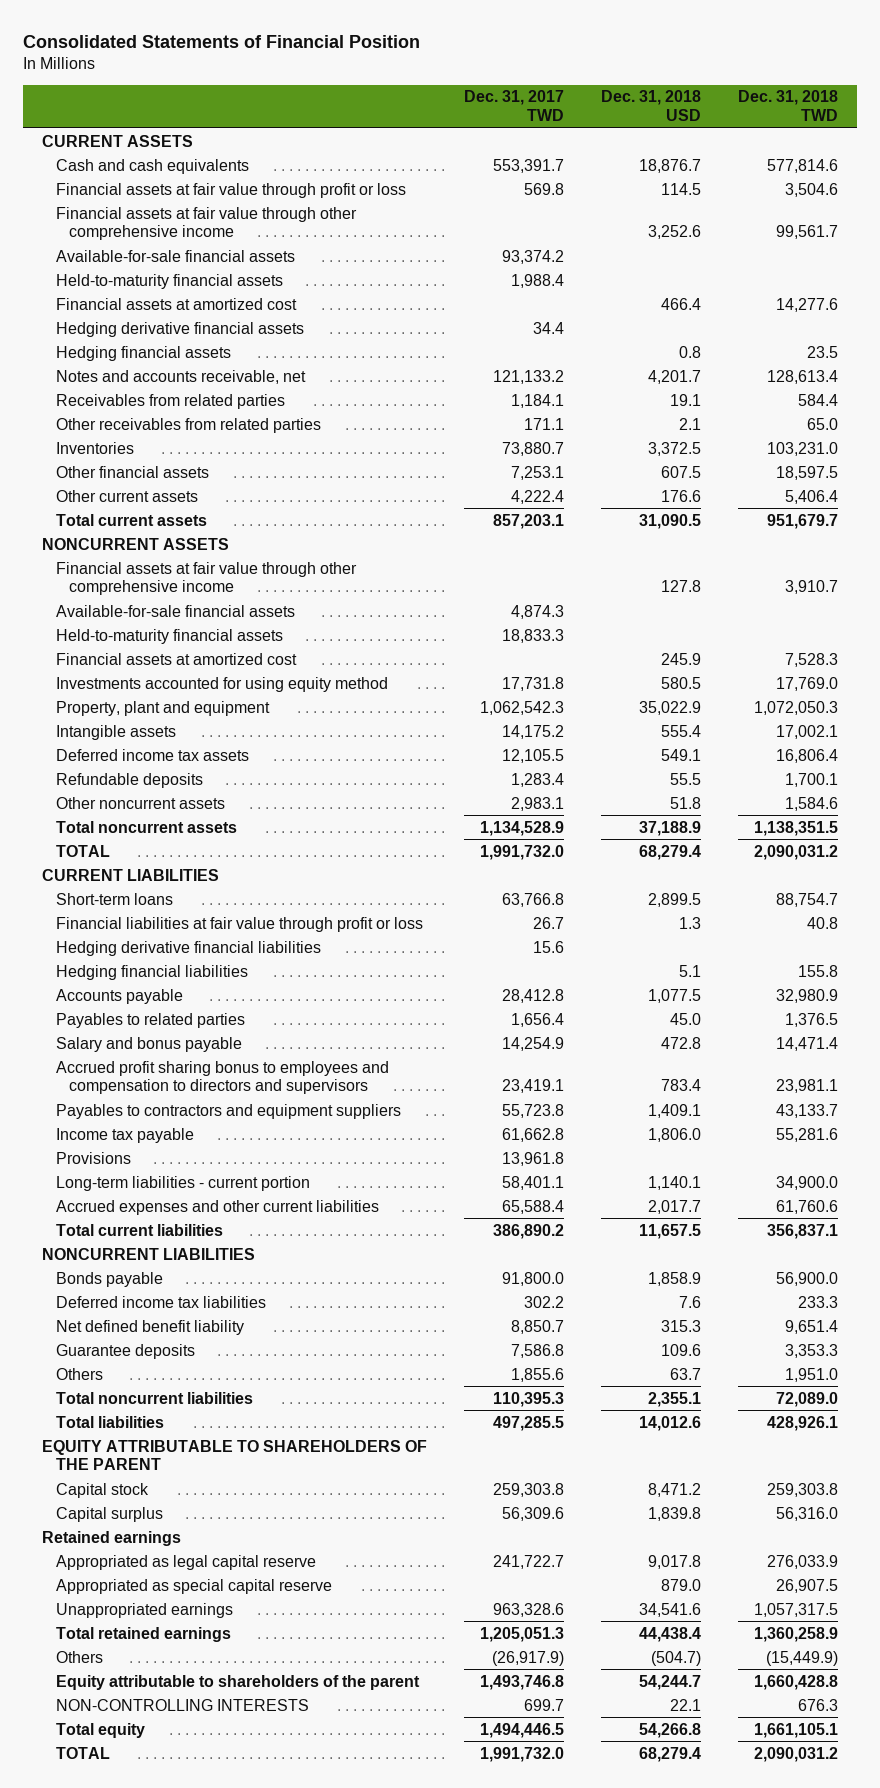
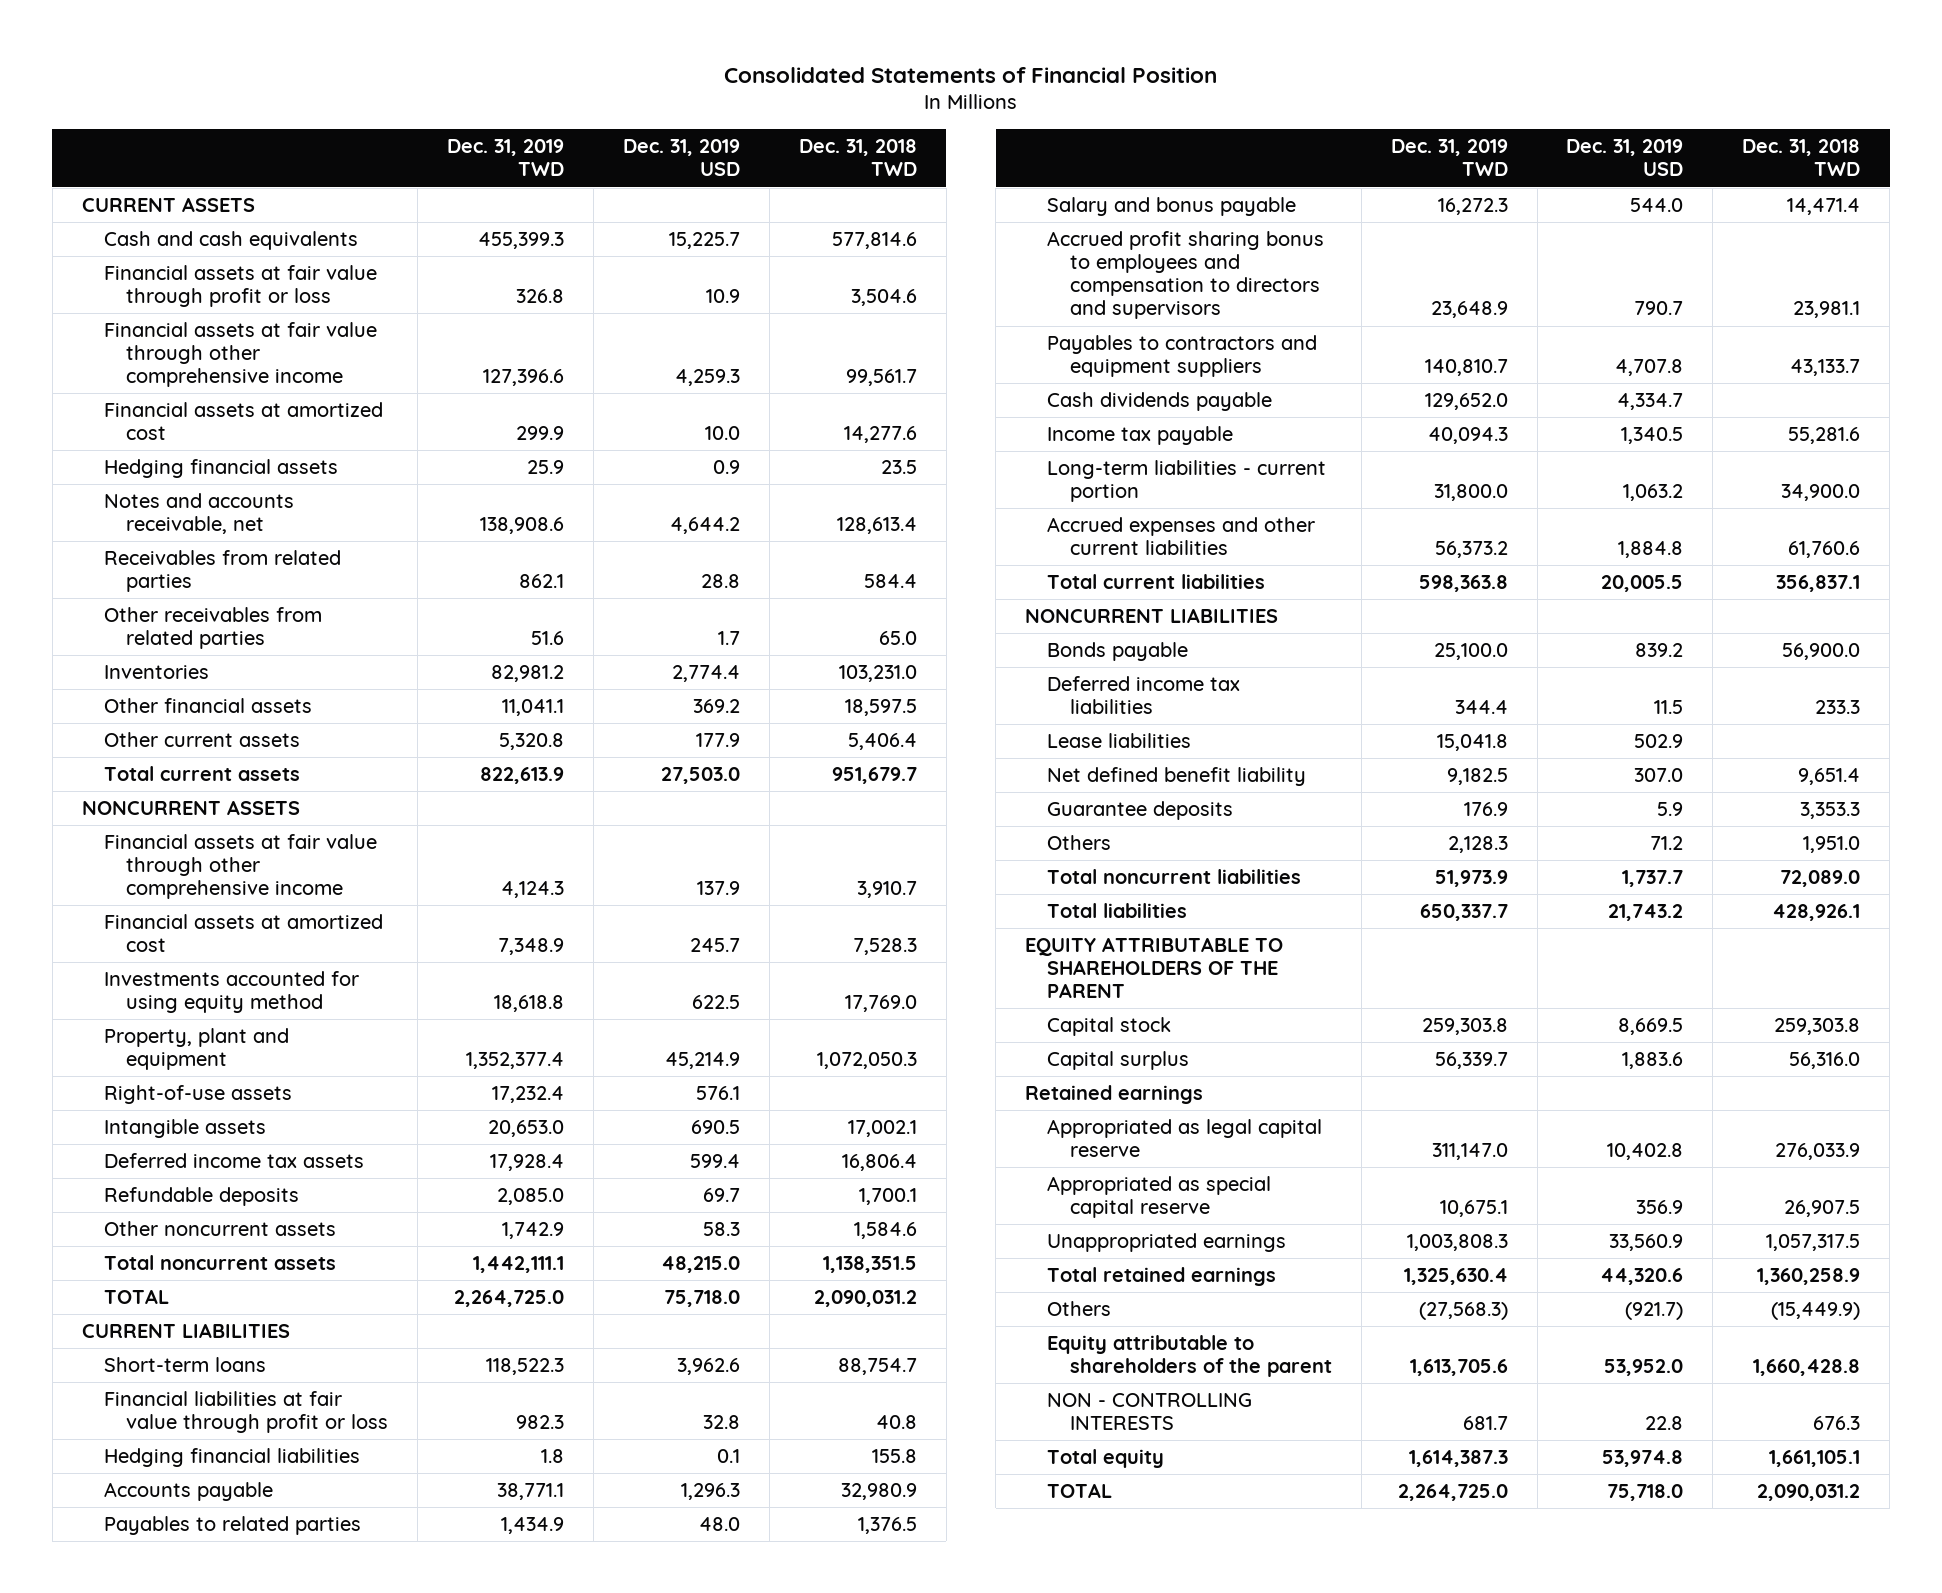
- | Dec. 31, 2017 TWD | Dec. 31, 2018 USD | Dec. 31, 2018 TWD
+ | Dec. 31, 2019 TWD | Dec. 31, 2019 USD | Dec. 31, 2018 TWD
- Available-for-sale financial assets | 93,374.2 | |
- Held-to-maturity financial assets | 1,988.4 | |
- Hedging derivative financial assets | 34.4 | |
- Available-for-sale financial assets | 4,874.3 | |
- Held-to-maturity financial assets | 18,833.3 | |
+ Right-of-use assets | 17,232.4 | 576.1 |
- Hedging derivative financial liabilities | 15.6 | |
+ Cash dividends payable | 129,652.0 | 4,334.7 |
- Provisions | 13,961.8 | |
+ Lease liabilities | 15,041.8 | 502.9 |
- NON-CONTROLLING INTERESTS | 699.7 | 22.1 | 676.3
+ NON - CONTROLLING INTERESTS | 681.7 | 22.8 | 676.3

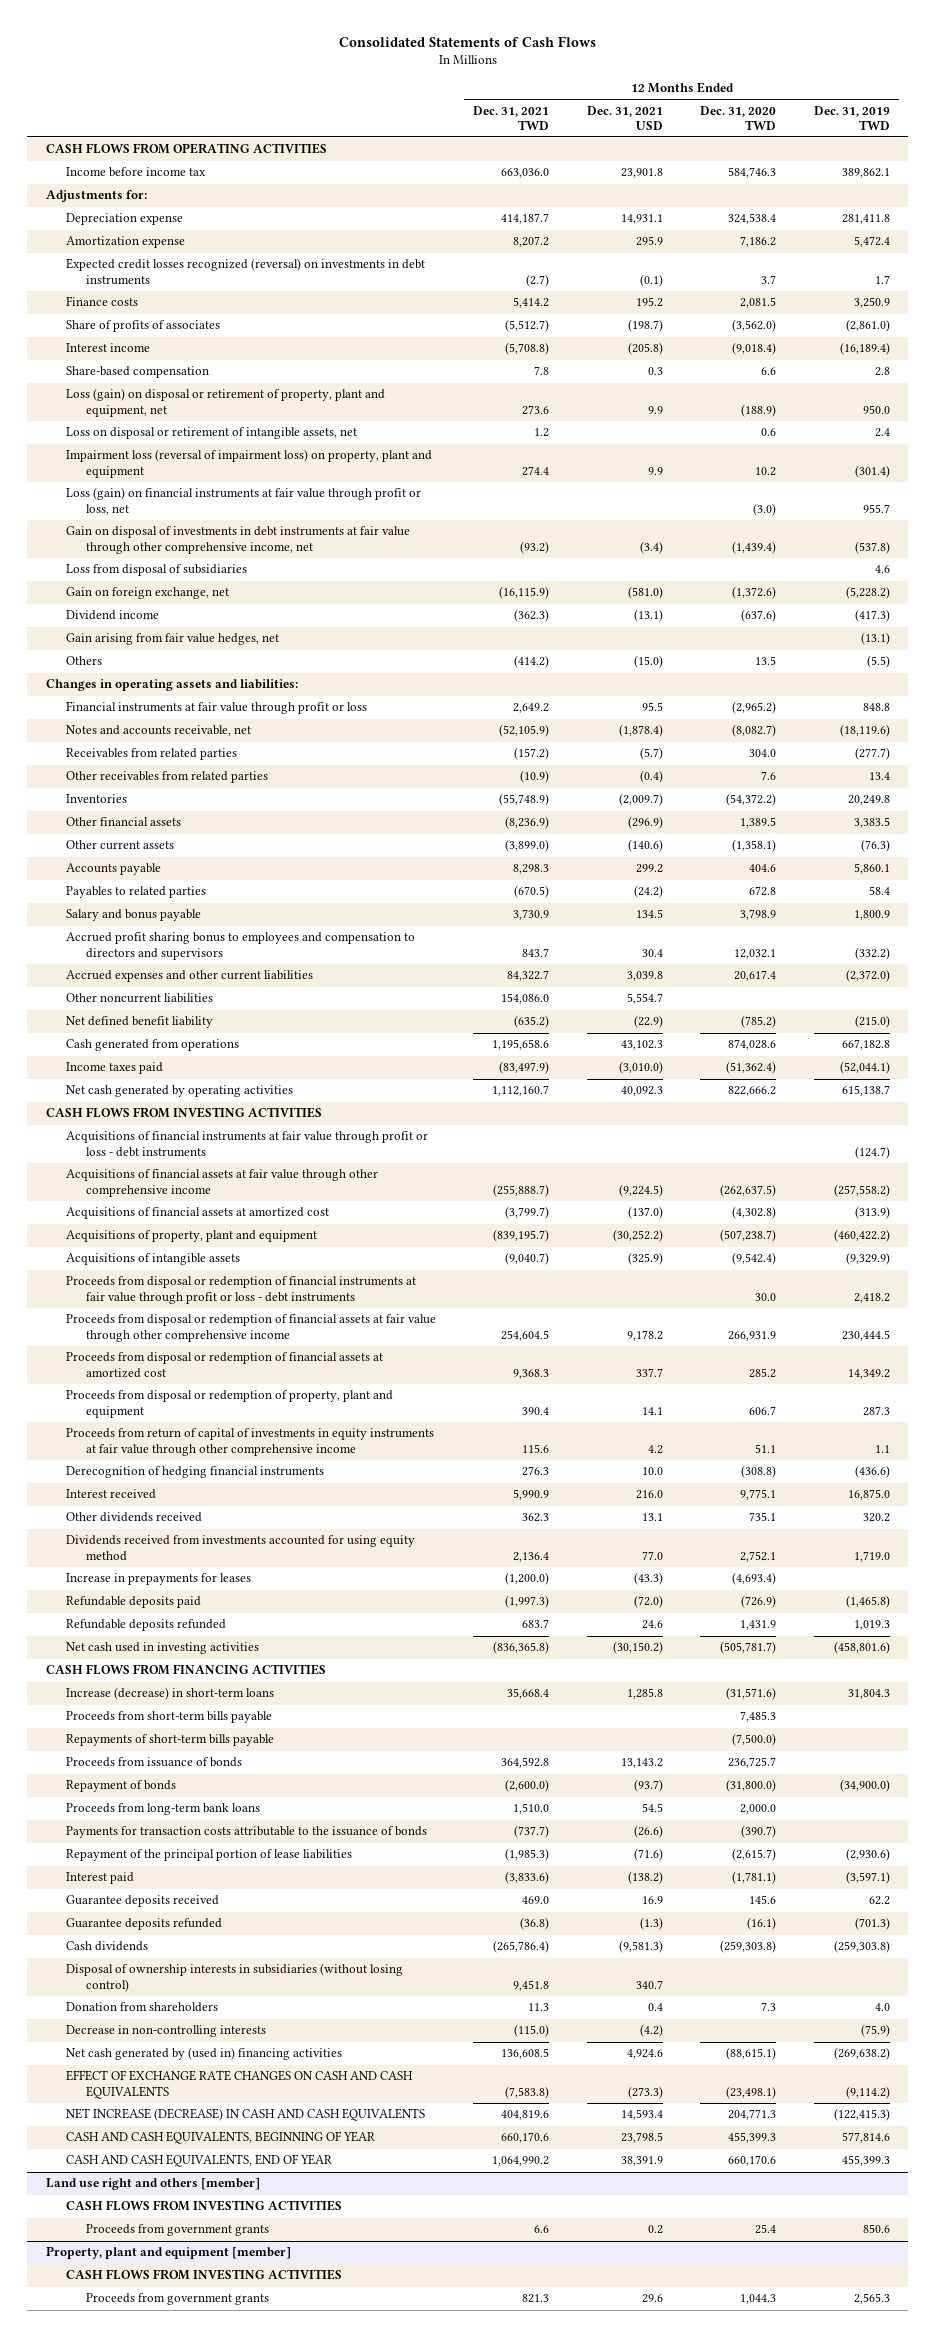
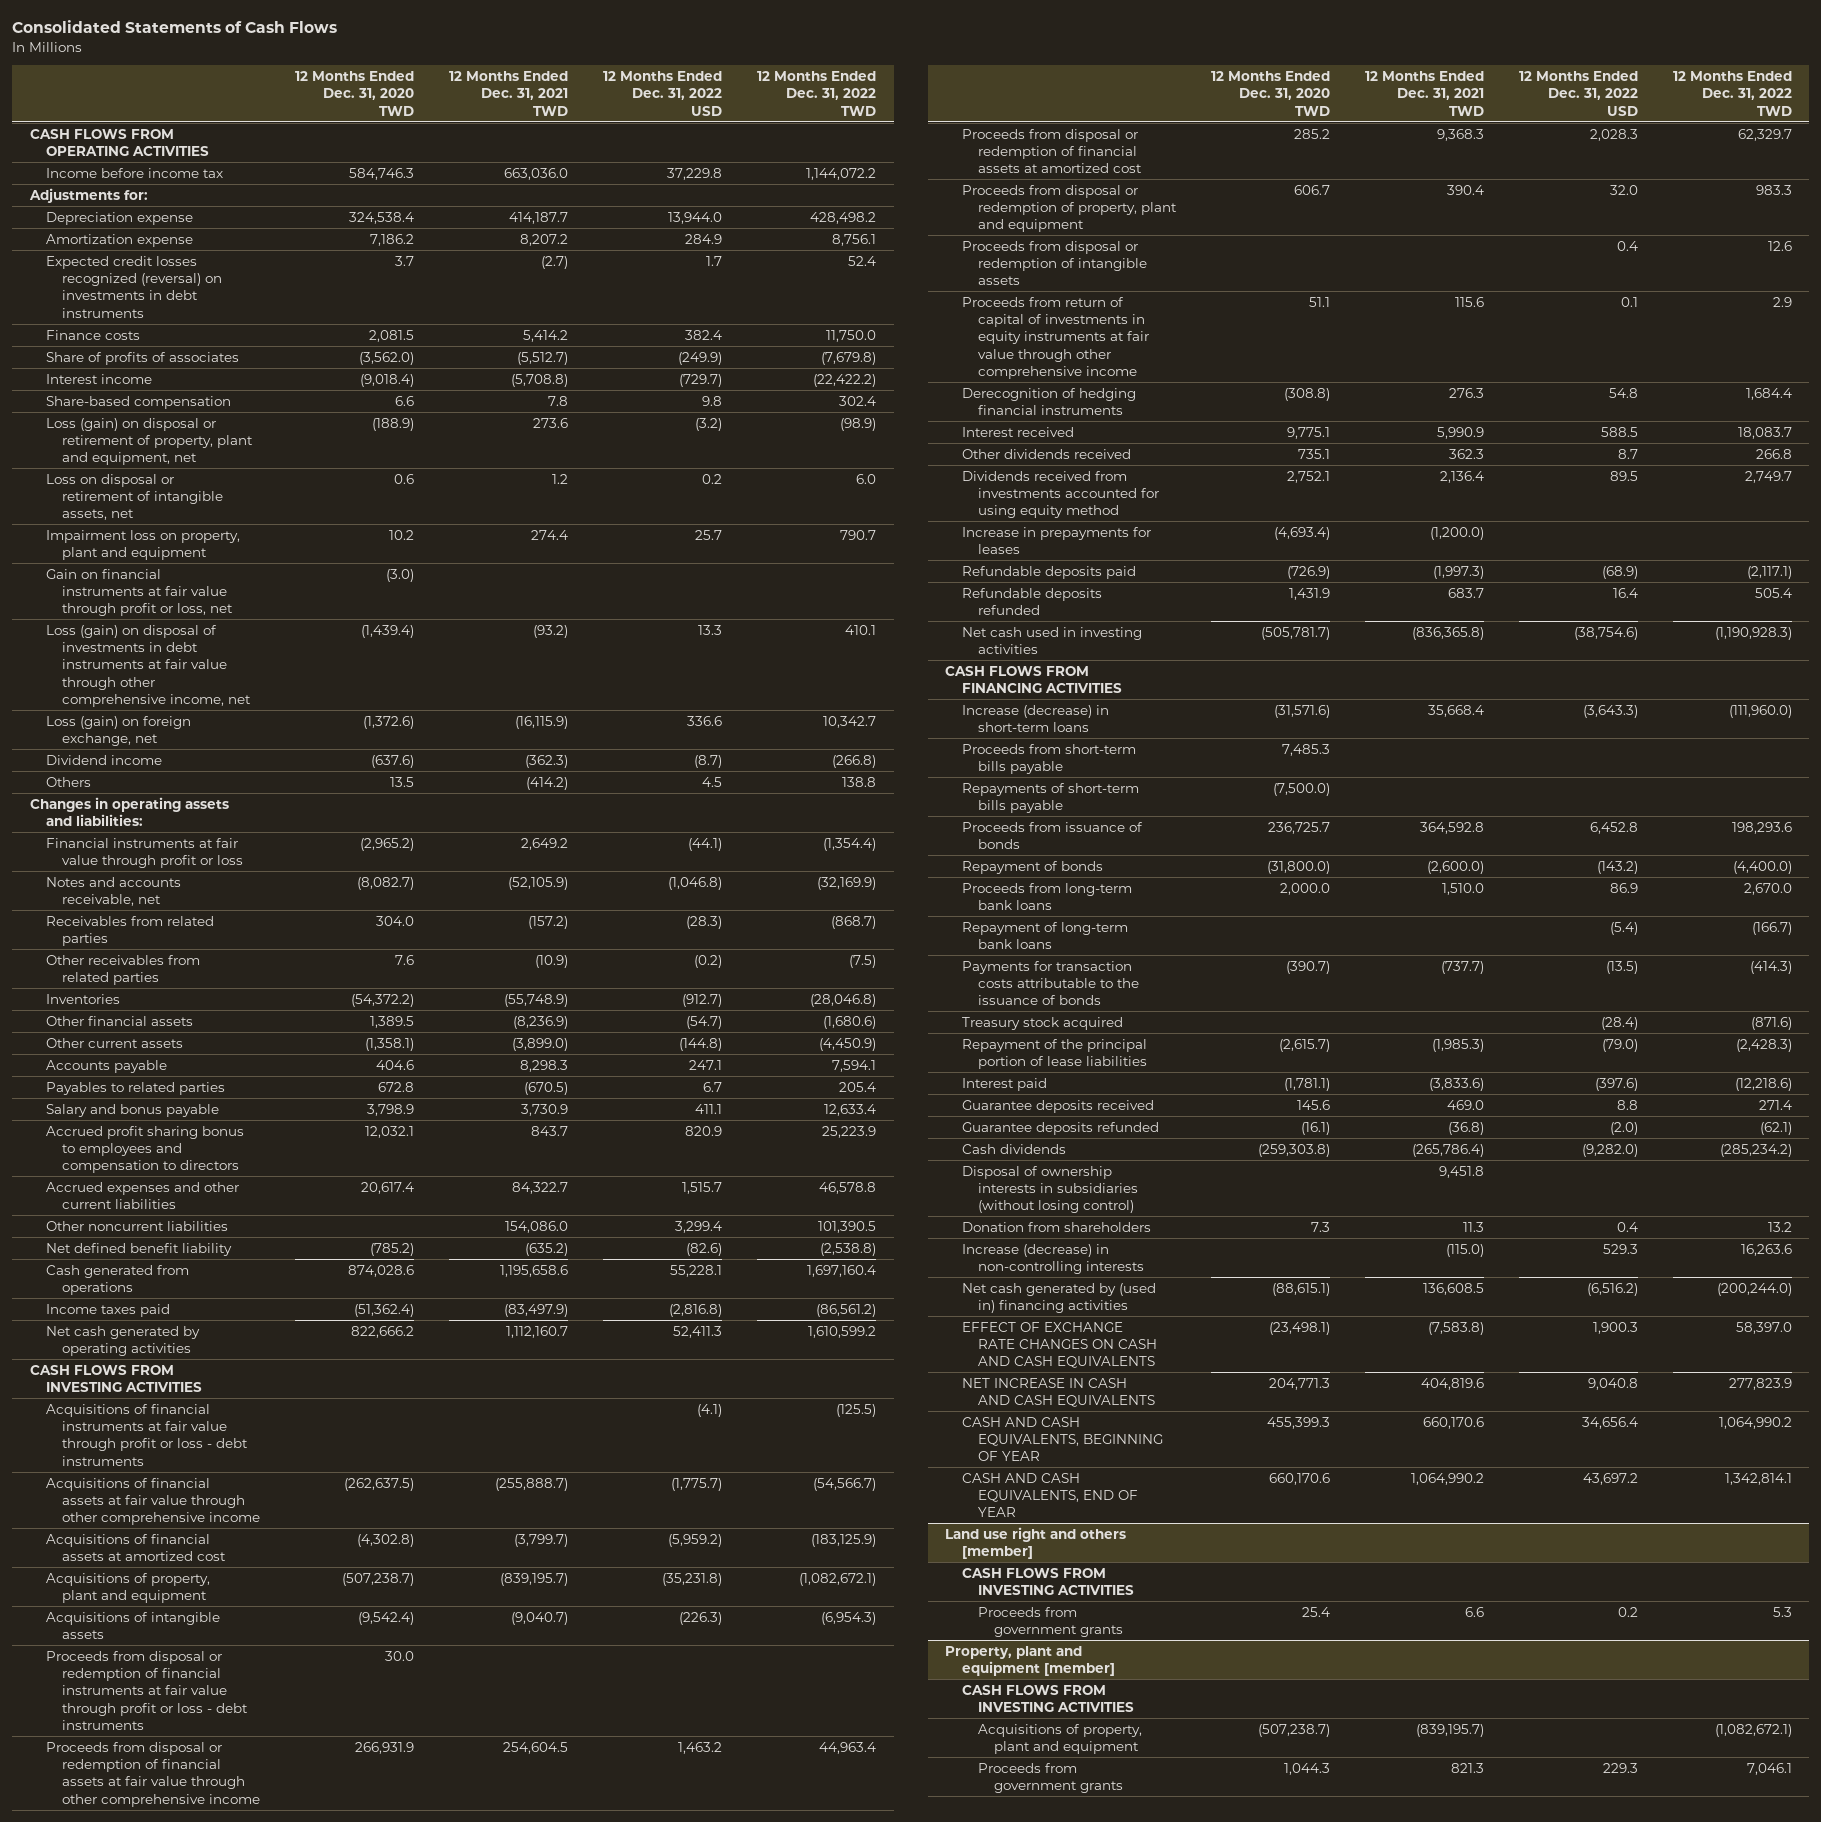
- | 12 Months Ended Dec. 31, 2021 TWD | 12 Months Ended Dec. 31, 2021 USD | 12 Months Ended Dec. 31, 2020 TWD | 12 Months Ended Dec. 31, 2019 TWD
+ | 12 Months Ended Dec. 31, 2020 TWD | 12 Months Ended Dec. 31, 2021 TWD | 12 Months Ended Dec. 31, 2022 USD | 12 Months Ended Dec. 31, 2022 TWD
- Impairment loss (reversal of impairment loss) on property, plant and equipment | 274.4 | 9.9 | 10.2 | (301.4)
- Loss (gain) on financial instruments at fair value through profit or loss, net | | | (3.0) | 955.7
- Gain on disposal of investments in debt instruments at fair value through other comprehensive income, net | (93.2) | (3.4) | (1,439.4) | (537.8)
- Loss from disposal of subsidiaries | | | | 4.6
- Gain on foreign exchange, net | (16,115.9) | (581.0) | (1,372.6) | (5,228.2)
+ Impairment loss on property, plant and equipment | 10.2 | 274.4 | 25.7 | 790.7
+ Gain on financial instruments at fair value through profit or loss, net | (3.0) | | |
+ Loss (gain) on disposal of investments in debt instruments at fair value through other comprehensive income, net | (1,439.4) | (93.2) | 13.3 | 410.1
+ Loss (gain) on foreign exchange, net | (1,372.6) | (16,115.9) | 336.6 | 10,342.7
- Gain arising from fair value hedges, net | | | | (13.1)
- Accrued profit sharing bonus to employees and compensation to directors and supervisors | 843.7 | 30.4 | 12,032.1 | (332.2)
+ Accrued profit sharing bonus to employees and compensation to directors | 12,032.1 | 843.7 | 820.9 | 25,223.9
+ Proceeds from disposal or redemption of intangible assets | | | 0.4 | 12.6
+ Repayment of long-term bank loans | | | (5.4) | (166.7)
+ Treasury stock acquired | | | (28.4) | (871.6)
- Decrease in non-controlling interests | (115.0) | (4.2) | | (75.9)
+ Increase (decrease) in non-controlling interests | | (115.0) | 529.3 | 16,263.6
- NET INCREASE (DECREASE) IN CASH AND CASH EQUIVALENTS | 404,819.6 | 14,593.4 | 204,771.3 | (122,415.3)
+ NET INCREASE IN CASH AND CASH EQUIVALENTS | 204,771.3 | 404,819.6 | 9,040.8 | 277,823.9
@ Property, plant and equipment [member]
+ Acquisitions of property, plant and equipment | (507,238.7) | (839,195.7) | | (1,082,672.1)

